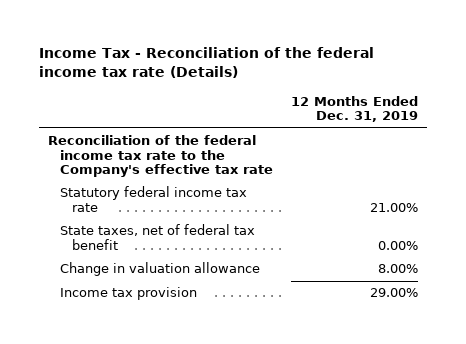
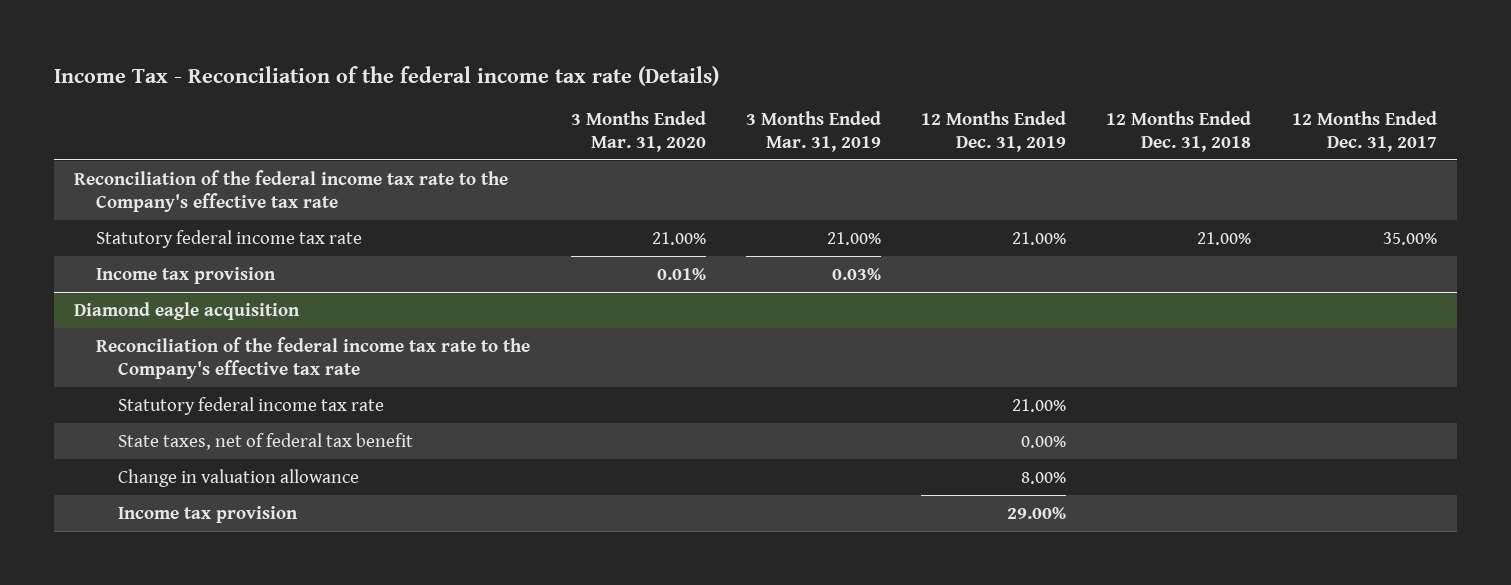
- | 12 Months Ended Dec. 31, 2019
+ | 3 Months Ended Mar. 31, 2020 | 3 Months Ended Mar. 31, 2019 | 12 Months Ended Dec. 31, 2019 | 12 Months Ended Dec. 31, 2018 | 12 Months Ended Dec. 31, 2017
+ Income tax provision | 0.01% | 0.03% | | |
+ Diamond eagle acquisition
+ Reconciliation of the federal income tax rate to the Company's effective tax rate
+ Statutory federal income tax rate | | | 21.00% | |

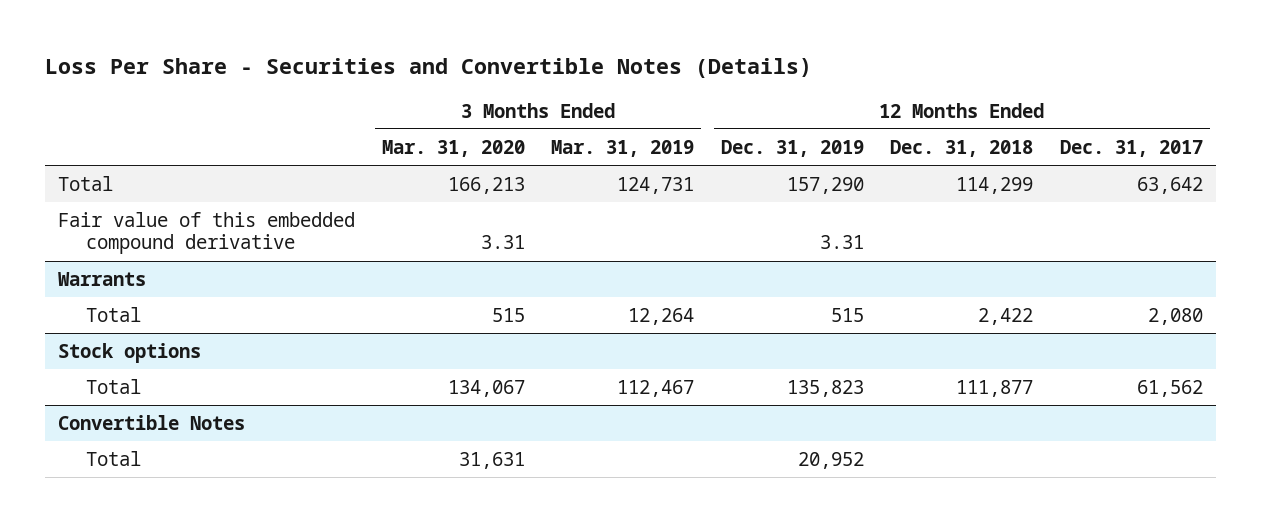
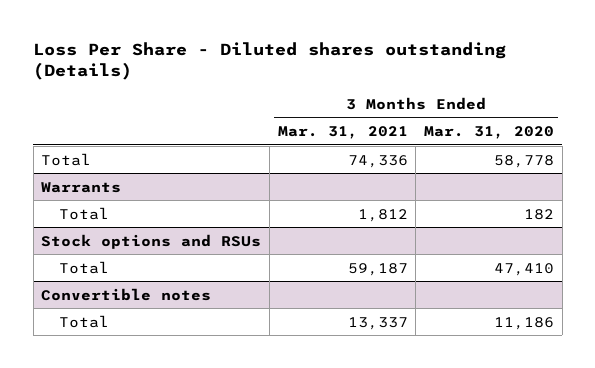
- Loss Per Share - Securities and Convertible Notes (Details)
+ Loss Per Share - Diluted shares outstanding (Details)
- | 3 Months Ended Mar. 31, 2020 | 3 Months Ended Mar. 31, 2019 | 12 Months Ended Dec. 31, 2019 | 12 Months Ended Dec. 31, 2018 | 12 Months Ended Dec. 31, 2017
+ | 3 Months Ended Mar. 31, 2021 | 3 Months Ended Mar. 31, 2020
- Total | 166,213 | 124,731 | 157,290 | 114,299 | 63,642
- Fair value of this embedded compound derivative | 3.31 | | 3.31 | |
+ Total | 74,336 | 58,778
@ Warrants
- Total | 515 | 12,264 | 515 | 2,422 | 2,080
- Stock options
- Total | 134,067 | 112,467 | 135,823 | 111,877 | 61,562
- Convertible Notes
- Total | 31,631 | | 20,952 | |
@ Warrants
+ Total | 1,812 | 182
+ Stock options and RSUs
+ Total | 59,187 | 47,410
+ Convertible notes
+ Total | 13,337 | 11,186

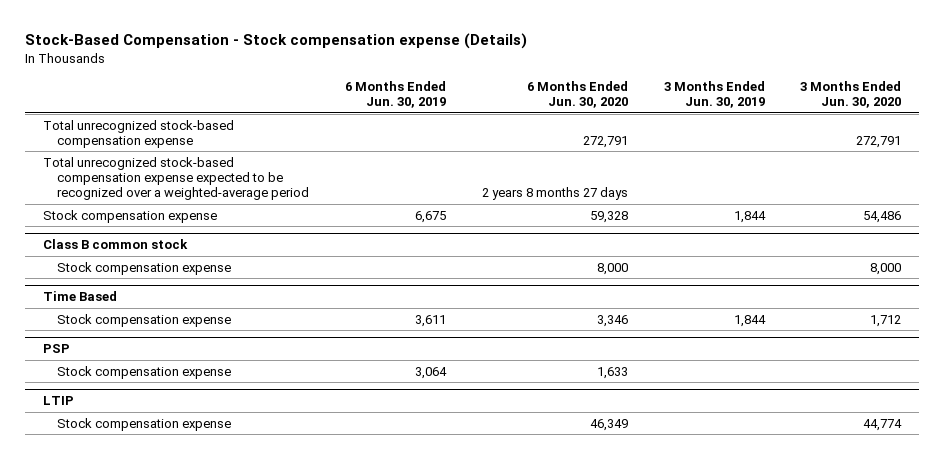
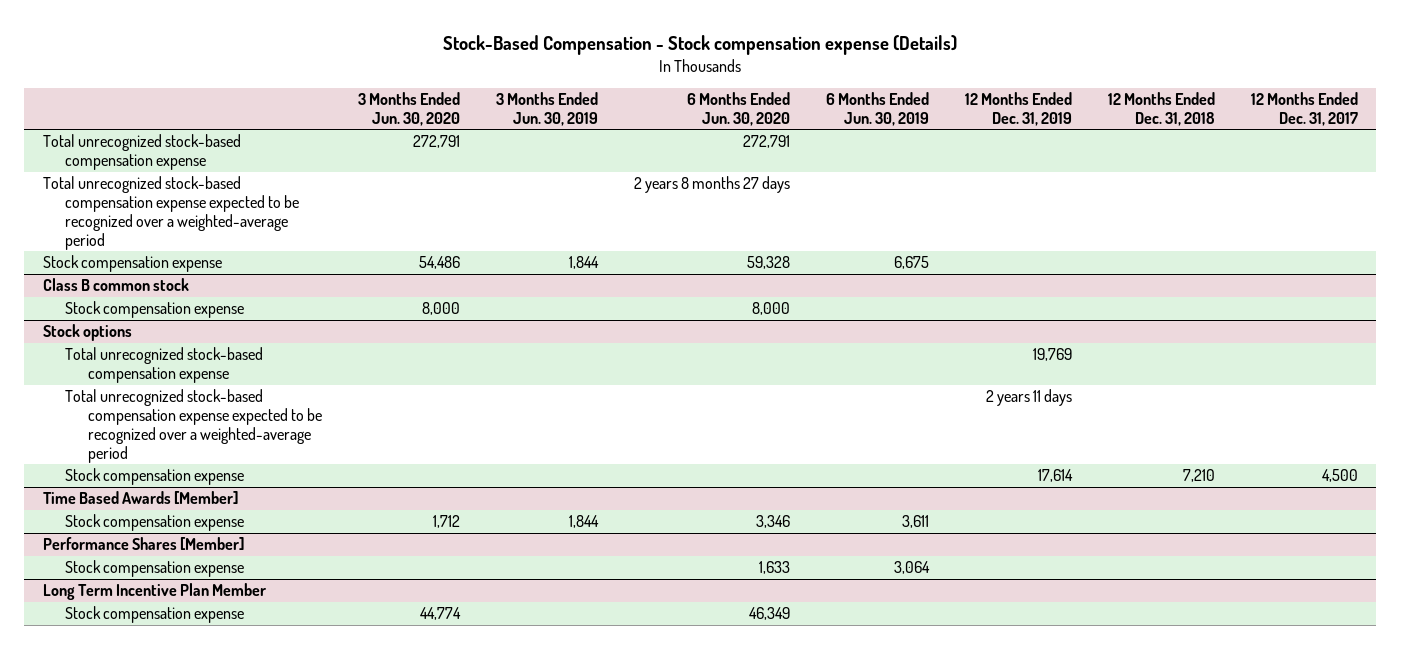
- | 6 Months Ended Jun. 30, 2019 | 6 Months Ended Jun. 30, 2020 | 3 Months Ended Jun. 30, 2019 | 3 Months Ended Jun. 30, 2020
+ | 3 Months Ended Jun. 30, 2020 | 3 Months Ended Jun. 30, 2019 | 6 Months Ended Jun. 30, 2020 | 6 Months Ended Jun. 30, 2019 | 12 Months Ended Dec. 31, 2019 | 12 Months Ended Dec. 31, 2018 | 12 Months Ended Dec. 31, 2017
- Time Based
+ Stock options
+ Total unrecognized stock-based compensation expense | | | | | 19,769 | |
+ Total unrecognized stock-based compensation expense expected to be recognized over a weighted-average period | | | | | 2 years 11 days | |
+ Stock compensation expense | | | | | 17,614 | 7,210 | 4,500
+ Time Based Awards [Member]
- PSP
+ Performance Shares [Member]
- LTIP
+ Long Term Incentive Plan Member

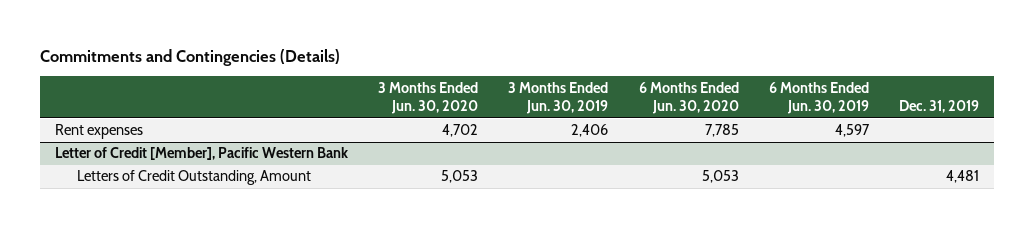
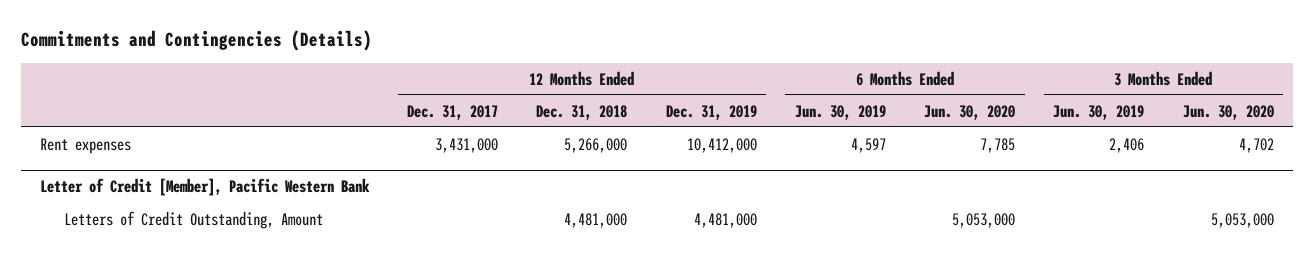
- | 3 Months Ended Jun. 30, 2020 | 3 Months Ended Jun. 30, 2019 | 6 Months Ended Jun. 30, 2020 | 6 Months Ended Jun. 30, 2019 | Dec. 31, 2019
+ | 12 Months Ended Dec. 31, 2017 | 12 Months Ended Dec. 31, 2018 | 12 Months Ended Dec. 31, 2019 | 6 Months Ended Jun. 30, 2019 | 6 Months Ended Jun. 30, 2020 | 3 Months Ended Jun. 30, 2019 | 3 Months Ended Jun. 30, 2020
@ Letter of Credit [Member], Pacific Western Bank
- Letters of Credit Outstanding, Amount | 5,053 | | 5,053 | | 4,481
+ Letters of Credit Outstanding, Amount | | 4,481,000 | 4,481,000 | | 5,053,000 | | 5,053,000

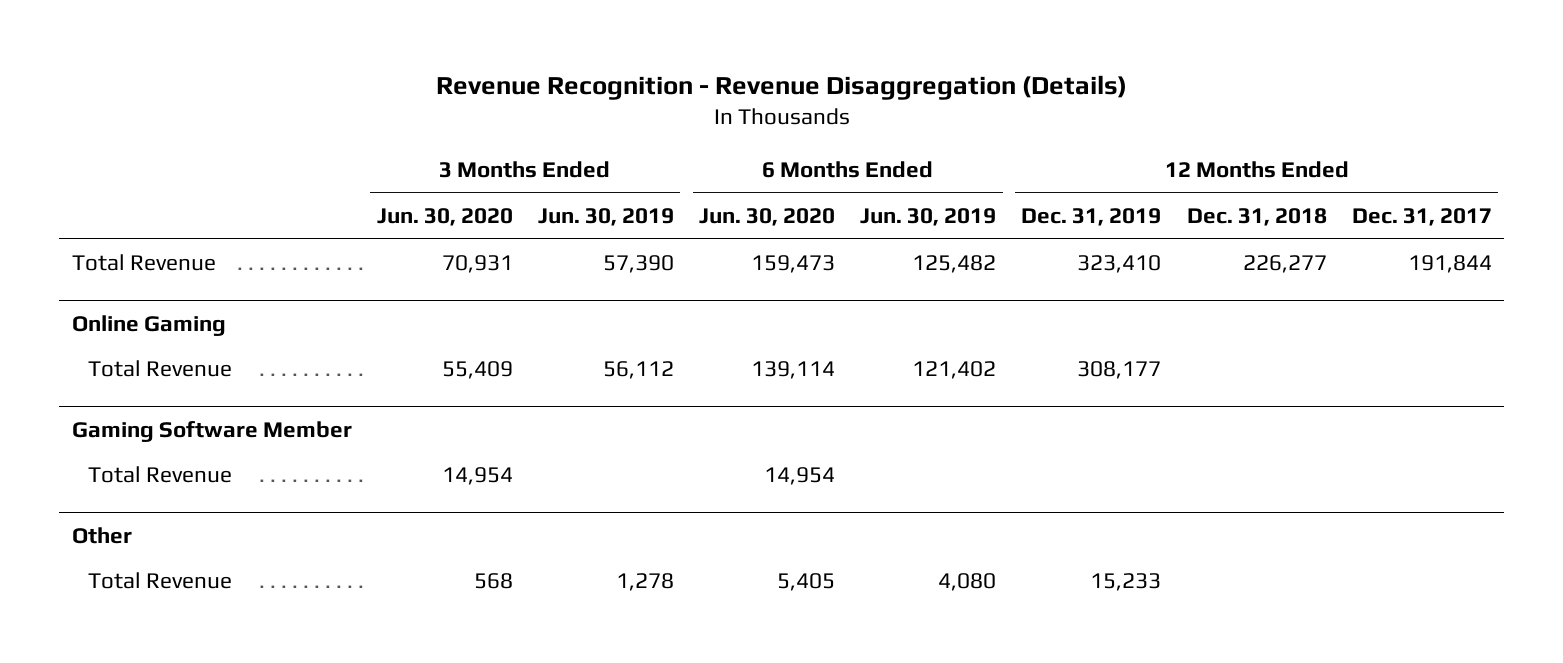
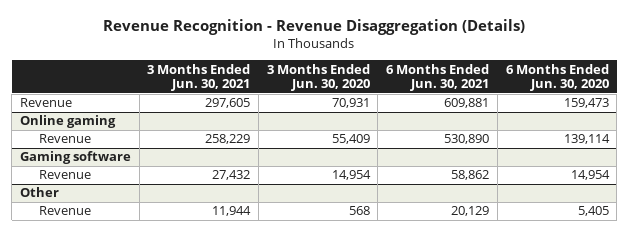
- | 3 Months Ended Jun. 30, 2020 | 3 Months Ended Jun. 30, 2019 | 6 Months Ended Jun. 30, 2020 | 6 Months Ended Jun. 30, 2019 | 12 Months Ended Dec. 31, 2019 | 12 Months Ended Dec. 31, 2018 | 12 Months Ended Dec. 31, 2017
+ | 3 Months Ended Jun. 30, 2021 | 3 Months Ended Jun. 30, 2020 | 6 Months Ended Jun. 30, 2021 | 6 Months Ended Jun. 30, 2020
- Total Revenue | 70,931 | 57,390 | 159,473 | 125,482 | 323,410 | 226,277 | 191,844
- Online Gaming
- Total Revenue | 55,409 | 56,112 | 139,114 | 121,402 | 308,177 | |
- Gaming Software Member
- Total Revenue | 14,954 | | 14,954 | | | |
+ Revenue | 297,605 | 70,931 | 609,881 | 159,473
+ Online gaming
+ Revenue | 258,229 | 55,409 | 530,890 | 139,114
+ Gaming software
+ Revenue | 27,432 | 14,954 | 58,862 | 14,954
@ Other
- Total Revenue | 568 | 1,278 | 5,405 | 4,080 | 15,233 | |
+ Revenue | 11,944 | 568 | 20,129 | 5,405

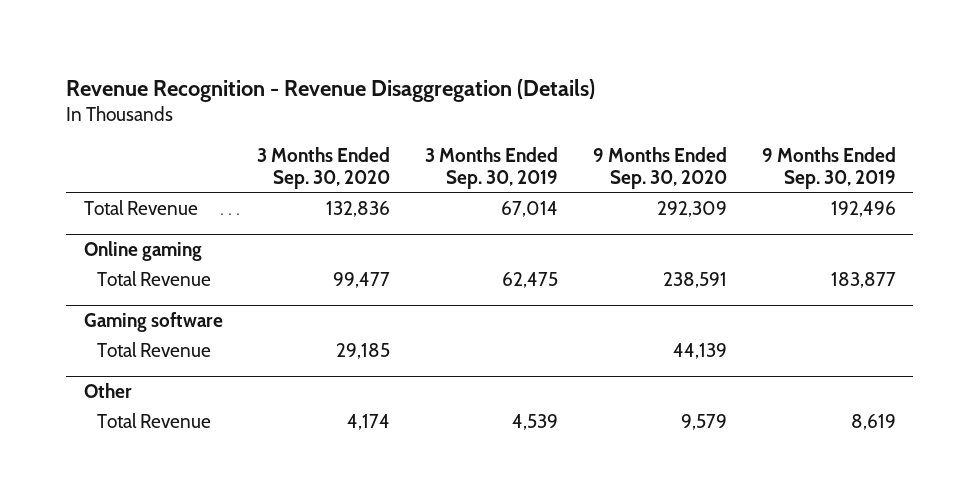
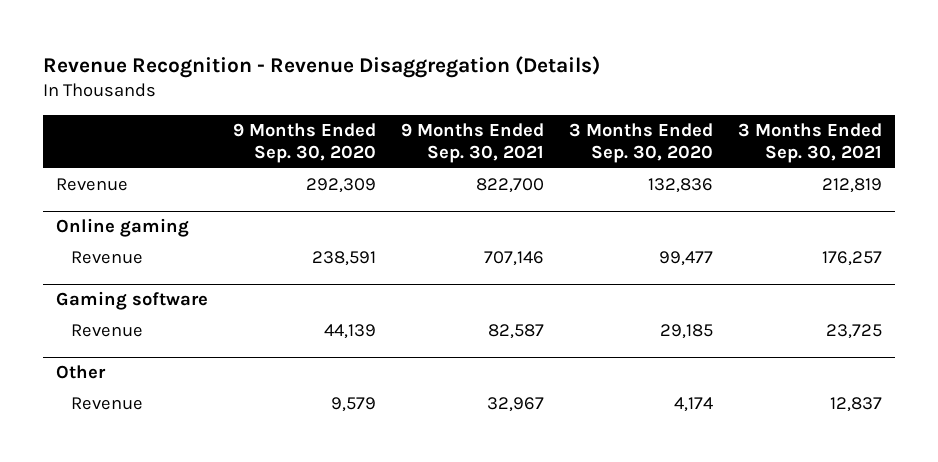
- | 3 Months Ended Sep. 30, 2020 | 3 Months Ended Sep. 30, 2019 | 9 Months Ended Sep. 30, 2020 | 9 Months Ended Sep. 30, 2019
+ | 9 Months Ended Sep. 30, 2020 | 9 Months Ended Sep. 30, 2021 | 3 Months Ended Sep. 30, 2020 | 3 Months Ended Sep. 30, 2021
- Total Revenue | 132,836 | 67,014 | 292,309 | 192,496
+ Revenue | 292,309 | 822,700 | 132,836 | 212,819
@ Online gaming
- Total Revenue | 99,477 | 62,475 | 238,591 | 183,877
+ Revenue | 238,591 | 707,146 | 99,477 | 176,257
@ Gaming software
- Total Revenue | 29,185 | | 44,139 |
+ Revenue | 44,139 | 82,587 | 29,185 | 23,725
@ Other
- Total Revenue | 4,174 | 4,539 | 9,579 | 8,619
+ Revenue | 9,579 | 32,967 | 4,174 | 12,837

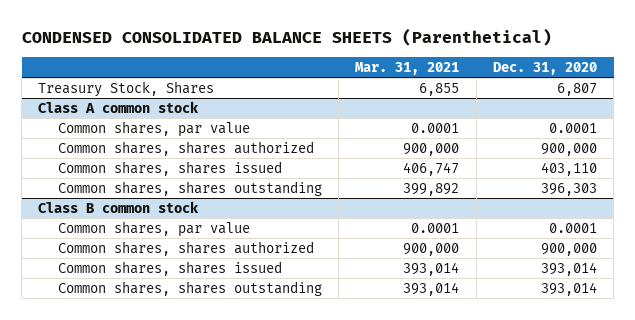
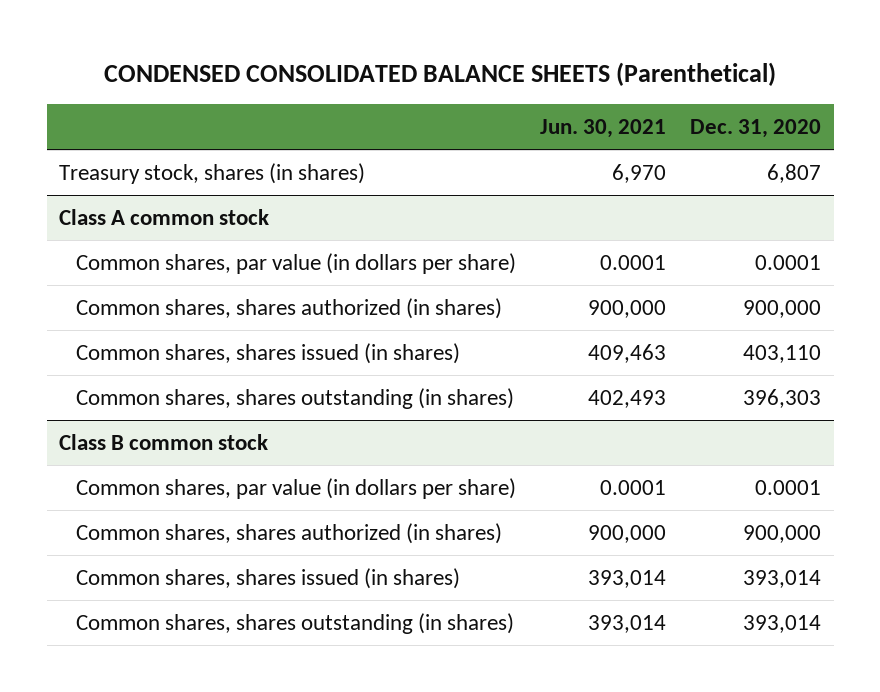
- | Mar. 31, 2021 | Dec. 31, 2020
+ | Jun. 30, 2021 | Dec. 31, 2020
- Treasury Stock, Shares | 6,855 | 6,807
+ Treasury stock, shares (in shares) | 6,970 | 6,807
@ Class A common stock
- Common shares, par value | 0.0001 | 0.0001
- Common shares, shares authorized | 900,000 | 900,000
- Common shares, shares issued | 406,747 | 403,110
- Common shares, shares outstanding | 399,892 | 396,303
+ Common shares, par value (in dollars per share) | 0.0001 | 0.0001
+ Common shares, shares authorized (in shares) | 900,000 | 900,000
+ Common shares, shares issued (in shares) | 409,463 | 403,110
+ Common shares, shares outstanding (in shares) | 402,493 | 396,303
@ Class B common stock
- Common shares, par value | 0.0001 | 0.0001
- Common shares, shares authorized | 900,000 | 900,000
- Common shares, shares issued | 393,014 | 393,014
- Common shares, shares outstanding | 393,014 | 393,014
+ Common shares, par value (in dollars per share) | 0.0001 | 0.0001
+ Common shares, shares authorized (in shares) | 900,000 | 900,000
+ Common shares, shares issued (in shares) | 393,014 | 393,014
+ Common shares, shares outstanding (in shares) | 393,014 | 393,014

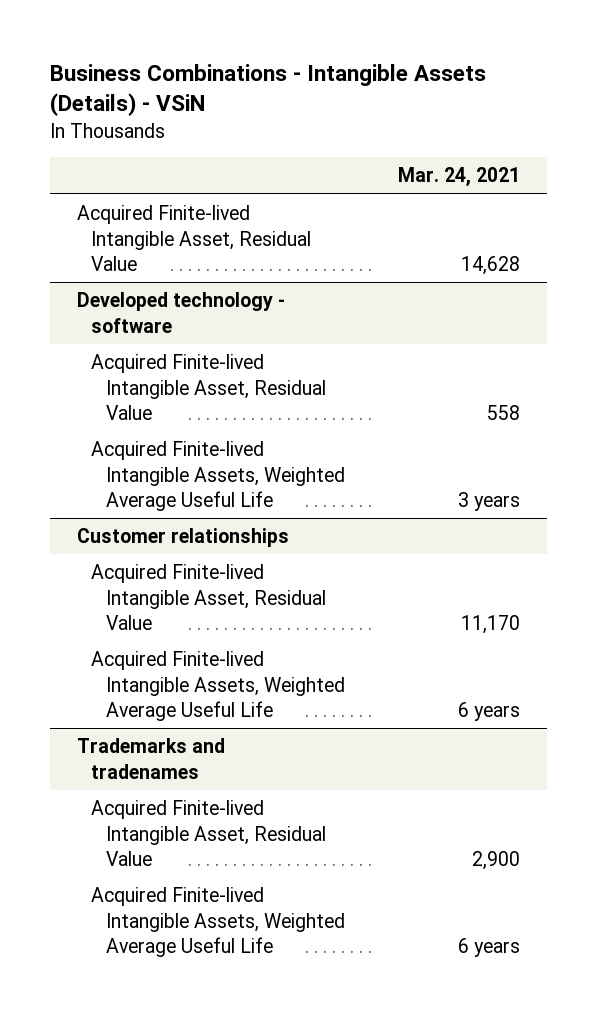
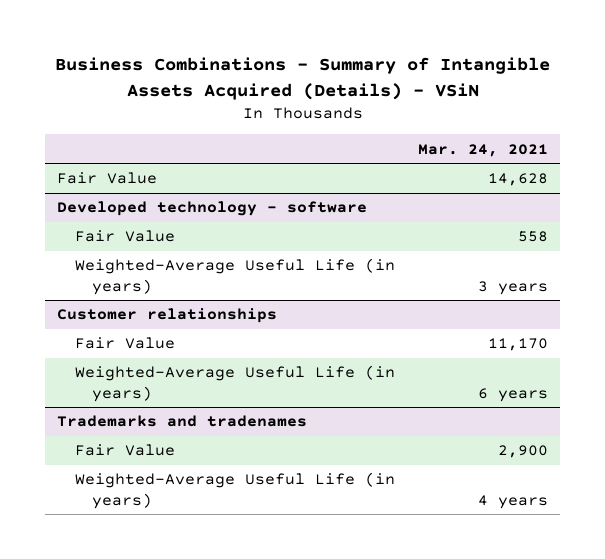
- Business Combinations - Intangible Assets (Details) - VSiN
+ Business Combinations - Summary of Intangible Assets Acquired (Details) - VSiN
- Acquired Finite-lived Intangible Asset, Residual Value | 14,628
+ Fair Value | 14,628
@ Developed technology - software
- Acquired Finite-lived Intangible Asset, Residual Value | 558
- Acquired Finite-lived Intangible Assets, Weighted Average Useful Life | 3 years
+ Fair Value | 558
+ Weighted-Average Useful Life (in years) | 3 years
@ Customer relationships
- Acquired Finite-lived Intangible Asset, Residual Value | 11,170
- Acquired Finite-lived Intangible Assets, Weighted Average Useful Life | 6 years
+ Fair Value | 11,170
+ Weighted-Average Useful Life (in years) | 6 years
@ Trademarks and tradenames
- Acquired Finite-lived Intangible Asset, Residual Value | 2,900
- Acquired Finite-lived Intangible Assets, Weighted Average Useful Life | 6 years
+ Fair Value | 2,900
+ Weighted-Average Useful Life (in years) | 4 years

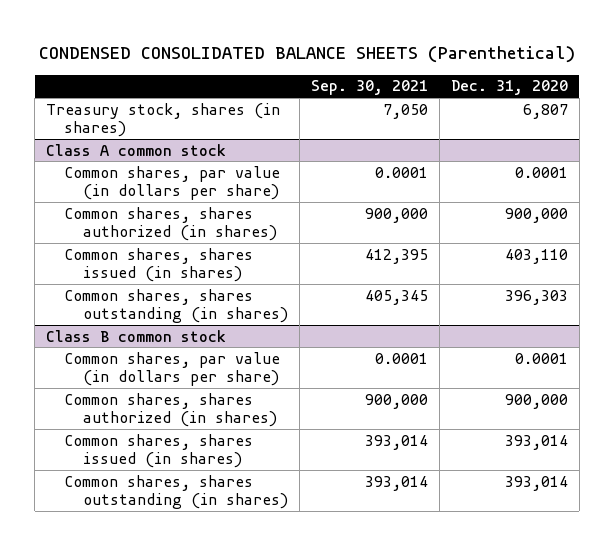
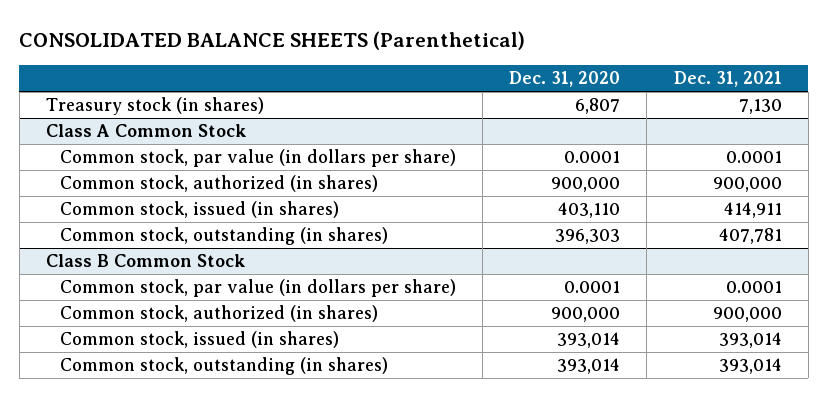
- CONDENSED CONSOLIDATED BALANCE SHEETS (Parenthetical)
+ CONSOLIDATED BALANCE SHEETS (Parenthetical)
- | Sep. 30, 2021 | Dec. 31, 2020
+ | Dec. 31, 2020 | Dec. 31, 2021
- Treasury stock, shares (in shares) | 7,050 | 6,807
- Class A common stock
- Common shares, par value (in dollars per share) | 0.0001 | 0.0001
- Common shares, shares authorized (in shares) | 900,000 | 900,000
- Common shares, shares issued (in shares) | 412,395 | 403,110
- Common shares, shares outstanding (in shares) | 405,345 | 396,303
- Class B common stock
- Common shares, par value (in dollars per share) | 0.0001 | 0.0001
- Common shares, shares authorized (in shares) | 900,000 | 900,000
- Common shares, shares issued (in shares) | 393,014 | 393,014
- Common shares, shares outstanding (in shares) | 393,014 | 393,014
+ Treasury stock (in shares) | 6,807 | 7,130
+ Class A Common Stock
+ Common stock, par value (in dollars per share) | 0.0001 | 0.0001
+ Common stock, authorized (in shares) | 900,000 | 900,000
+ Common stock, issued (in shares) | 403,110 | 414,911
+ Common stock, outstanding (in shares) | 396,303 | 407,781
+ Class B Common Stock
+ Common stock, par value (in dollars per share) | 0.0001 | 0.0001
+ Common stock, authorized (in shares) | 900,000 | 900,000
+ Common stock, issued (in shares) | 393,014 | 393,014
+ Common stock, outstanding (in shares) | 393,014 | 393,014

